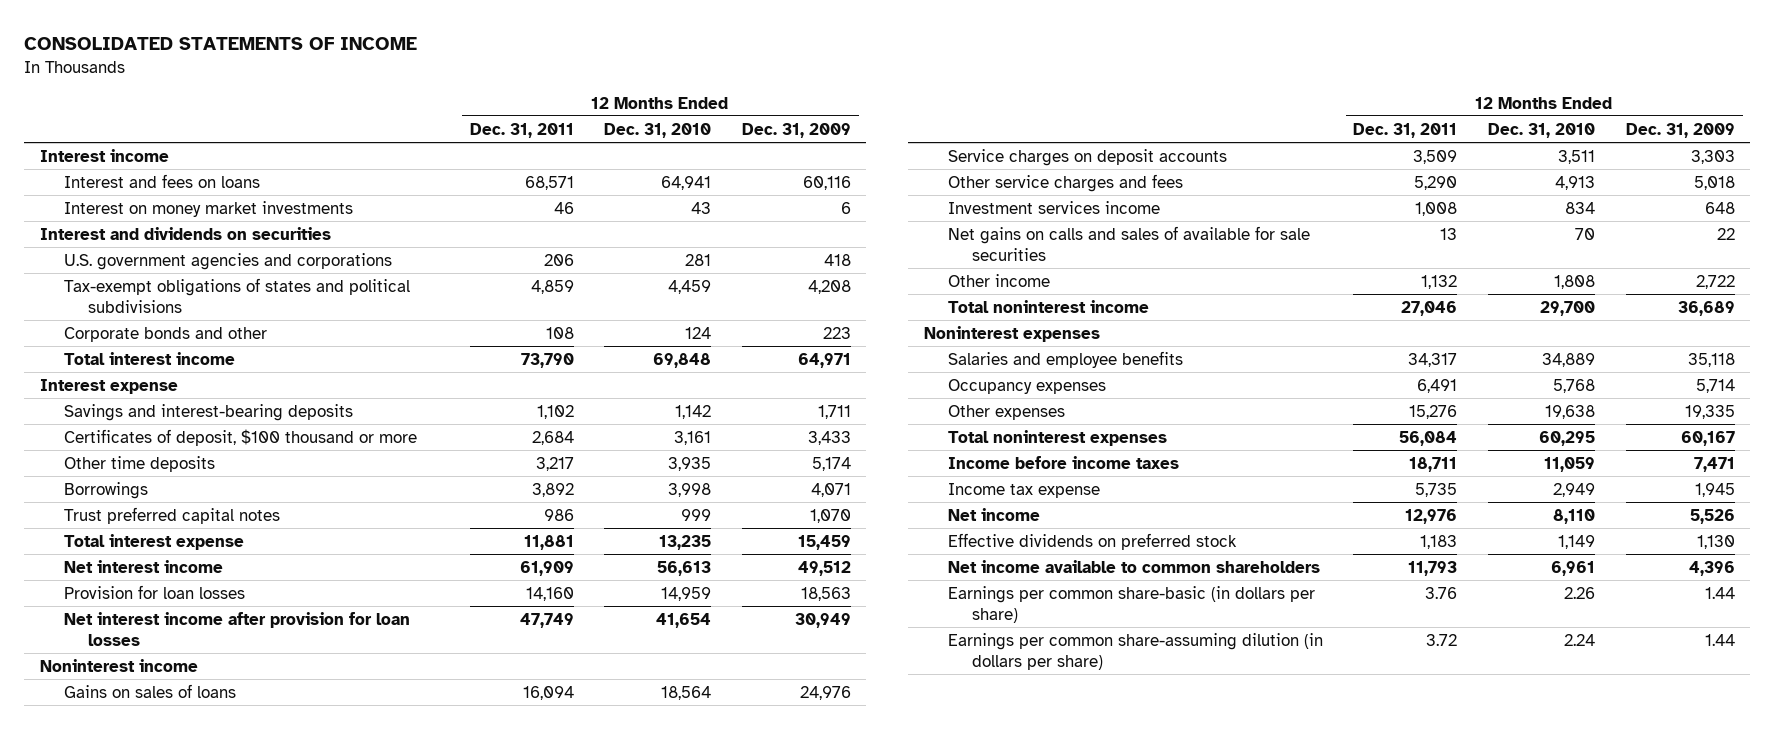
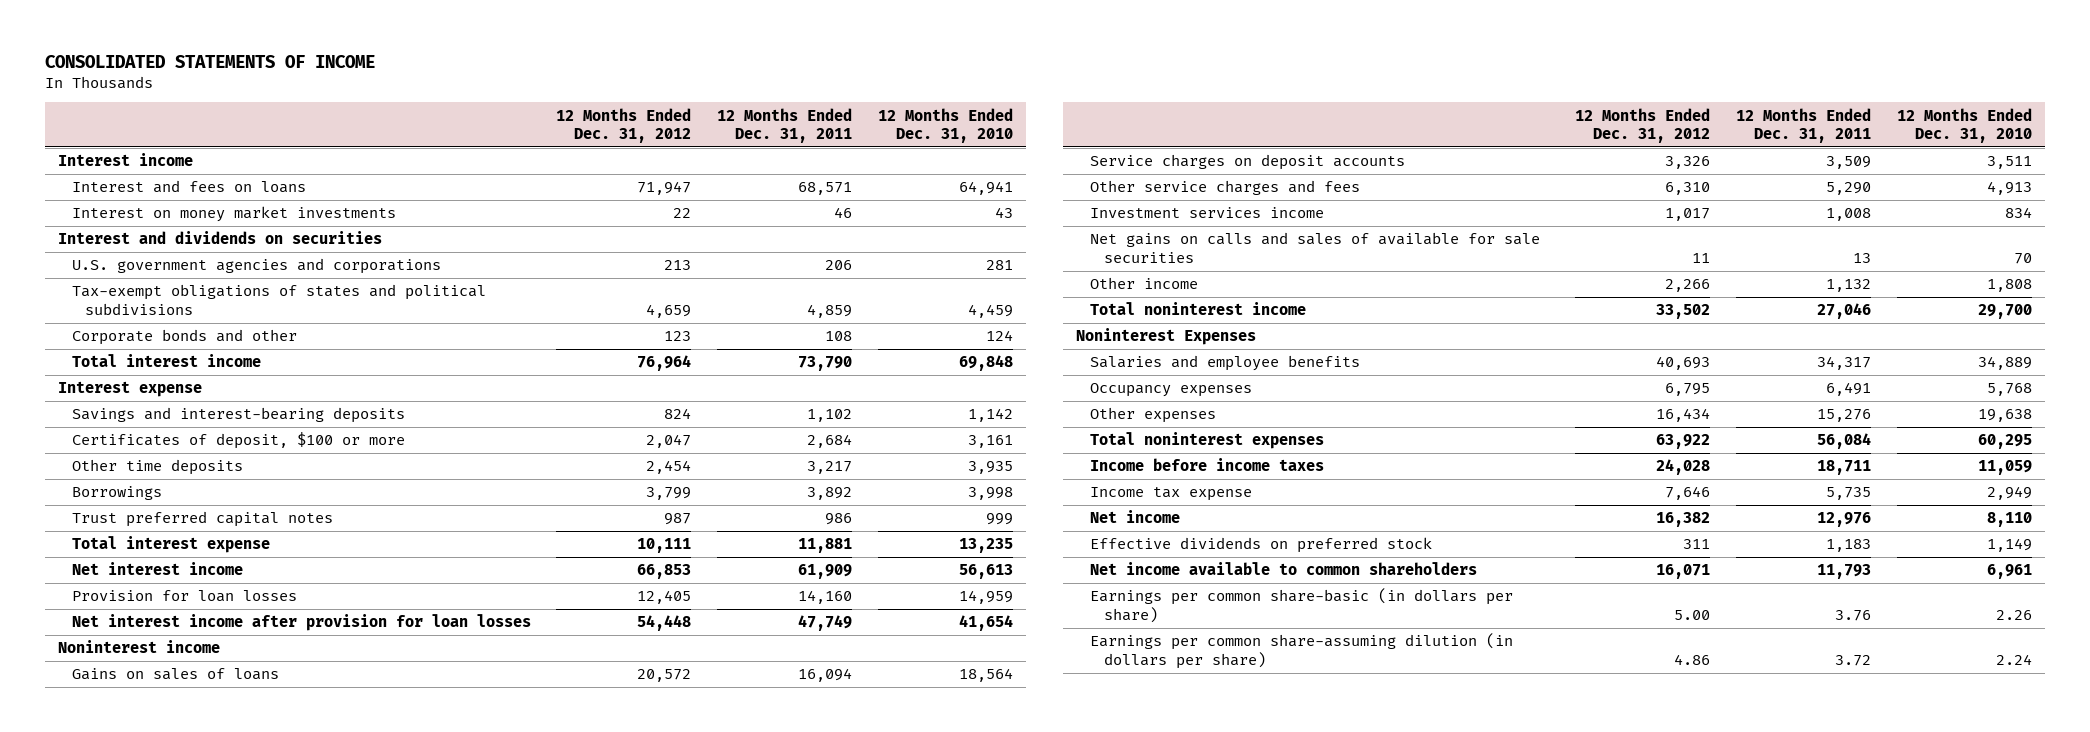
- | 12 Months Ended Dec. 31, 2011 | 12 Months Ended Dec. 31, 2010 | 12 Months Ended Dec. 31, 2009
+ | 12 Months Ended Dec. 31, 2012 | 12 Months Ended Dec. 31, 2011 | 12 Months Ended Dec. 31, 2010
- Certificates of deposit, $100 thousand or more | 2,684 | 3,161 | 3,433
+ Certificates of deposit, $100 or more | 2,047 | 2,684 | 3,161
- Noninterest expenses
+ Noninterest Expenses

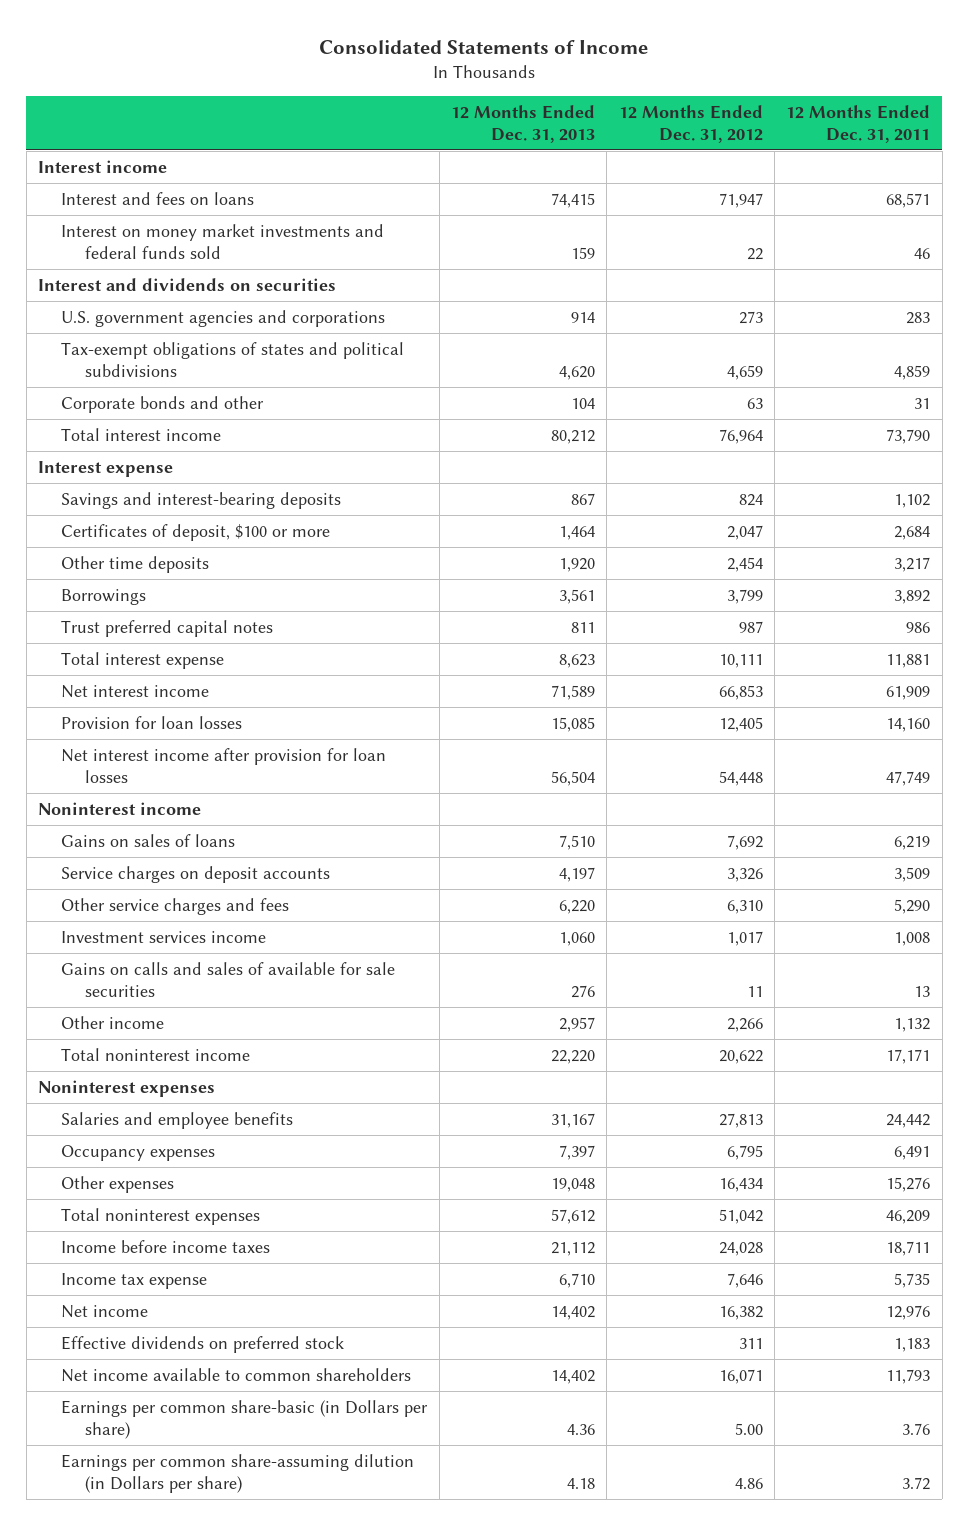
- CONSOLIDATED STATEMENTS OF INCOME
+ Consolidated Statements of Income
- | 12 Months Ended Dec. 31, 2012 | 12 Months Ended Dec. 31, 2011 | 12 Months Ended Dec. 31, 2010
+ | 12 Months Ended Dec. 31, 2013 | 12 Months Ended Dec. 31, 2012 | 12 Months Ended Dec. 31, 2011
- Interest on money market investments | 22 | 46 | 43
+ Interest on money market investments and federal funds sold | 159 | 22 | 46
- U.S. government agencies and corporations | 213 | 206 | 281
+ U.S. government agencies and corporations | 914 | 273 | 283
- Corporate bonds and other | 123 | 108 | 124
+ Corporate bonds and other | 104 | 63 | 31
- Gains on sales of loans | 20,572 | 16,094 | 18,564
+ Gains on sales of loans | 7,510 | 7,692 | 6,219
- Net gains on calls and sales of available for sale securities | 11 | 13 | 70
+ Gains on calls and sales of available for sale securities | 276 | 11 | 13
- Total noninterest income | 33,502 | 27,046 | 29,700
- Noninterest Expenses
- Salaries and employee benefits | 40,693 | 34,317 | 34,889
+ Total noninterest income | 22,220 | 20,622 | 17,171
+ Noninterest expenses
+ Salaries and employee benefits | 31,167 | 27,813 | 24,442
- Total noninterest expenses | 63,922 | 56,084 | 60,295
+ Total noninterest expenses | 57,612 | 51,042 | 46,209
- Earnings per common share-basic (in dollars per share) | 5.00 | 3.76 | 2.26
- Earnings per common share-assuming dilution (in dollars per share) | 4.86 | 3.72 | 2.24
+ Earnings per common share-basic (in Dollars per share) | 4.36 | 5.00 | 3.76
+ Earnings per common share-assuming dilution (in Dollars per share) | 4.18 | 4.86 | 3.72

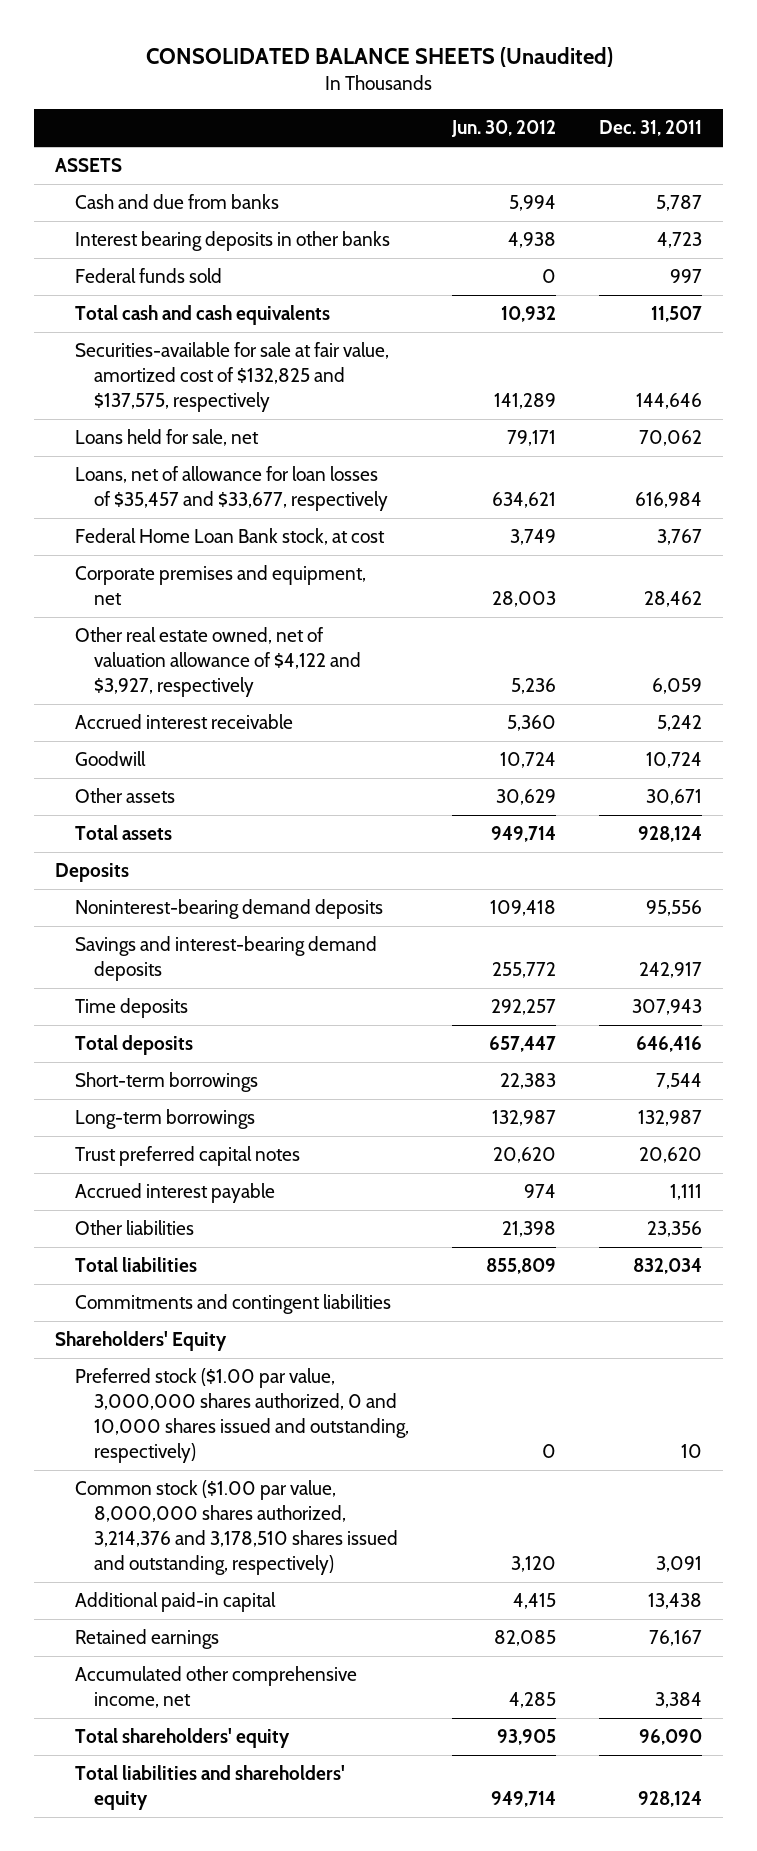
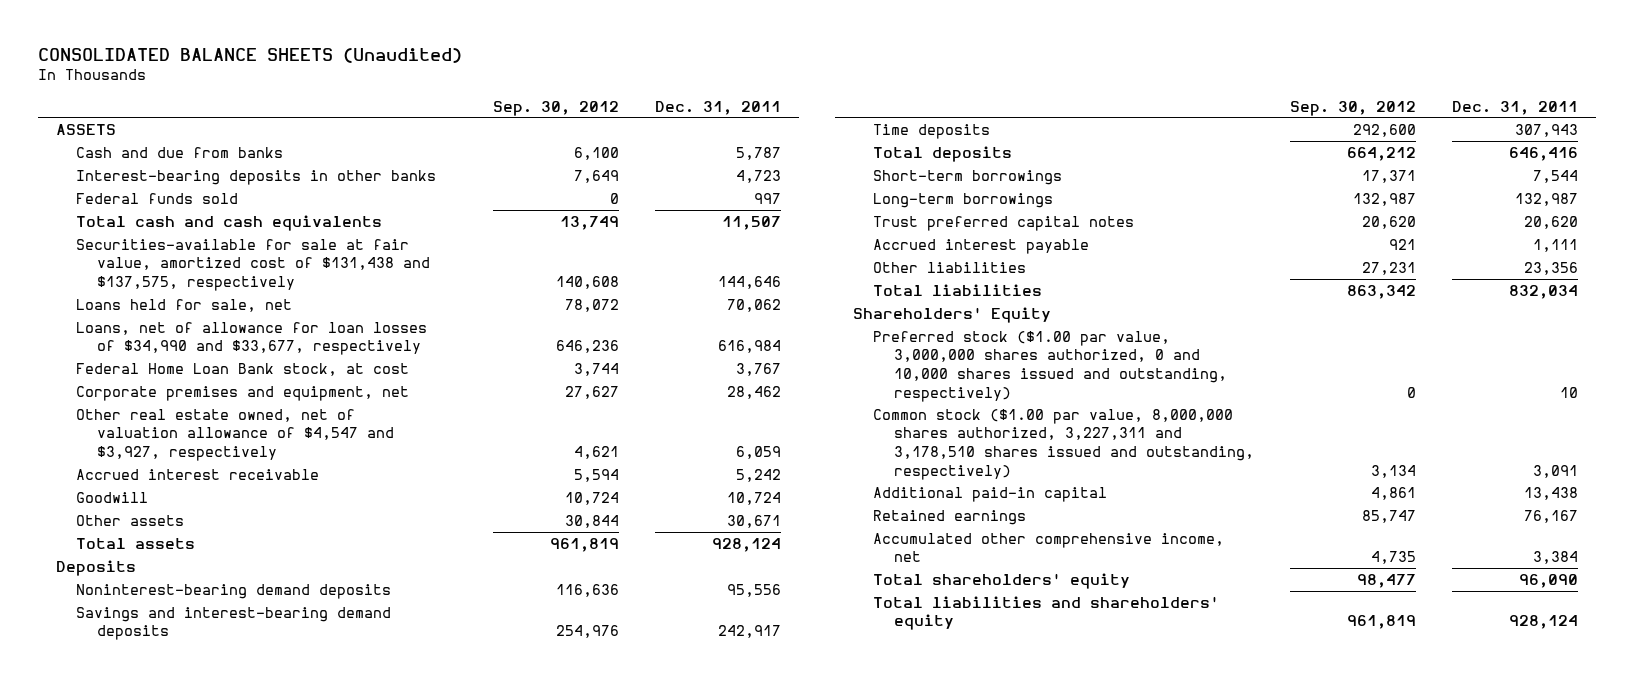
- | Jun. 30, 2012 | Dec. 31, 2011
+ | Sep. 30, 2012 | Dec. 31, 2011
- Interest bearing deposits in other banks | 4,938 | 4,723
+ Interest-bearing deposits in other banks | 7,649 | 4,723
- Securities-available for sale at fair value, amortized cost of $132,825 and $137,575, respectively | 141,289 | 144,646
+ Securities-available for sale at fair value, amortized cost of $131,438 and $137,575, respectively | 140,608 | 144,646
- Loans, net of allowance for loan losses of $35,457 and $33,677, respectively | 634,621 | 616,984
+ Loans, net of allowance for loan losses of $34,990 and $33,677, respectively | 646,236 | 616,984
- Other real estate owned, net of valuation allowance of $4,122 and $3,927, respectively | 5,236 | 6,059
+ Other real estate owned, net of valuation allowance of $4,547 and $3,927, respectively | 4,621 | 6,059
- Commitments and contingent liabilities
- Common stock ($1.00 par value, 8,000,000 shares authorized, 3,214,376 and 3,178,510 shares issued and outstanding, respectively) | 3,120 | 3,091
+ Common stock ($1.00 par value, 8,000,000 shares authorized, 3,227,311 and 3,178,510 shares issued and outstanding, respectively) | 3,134 | 3,091

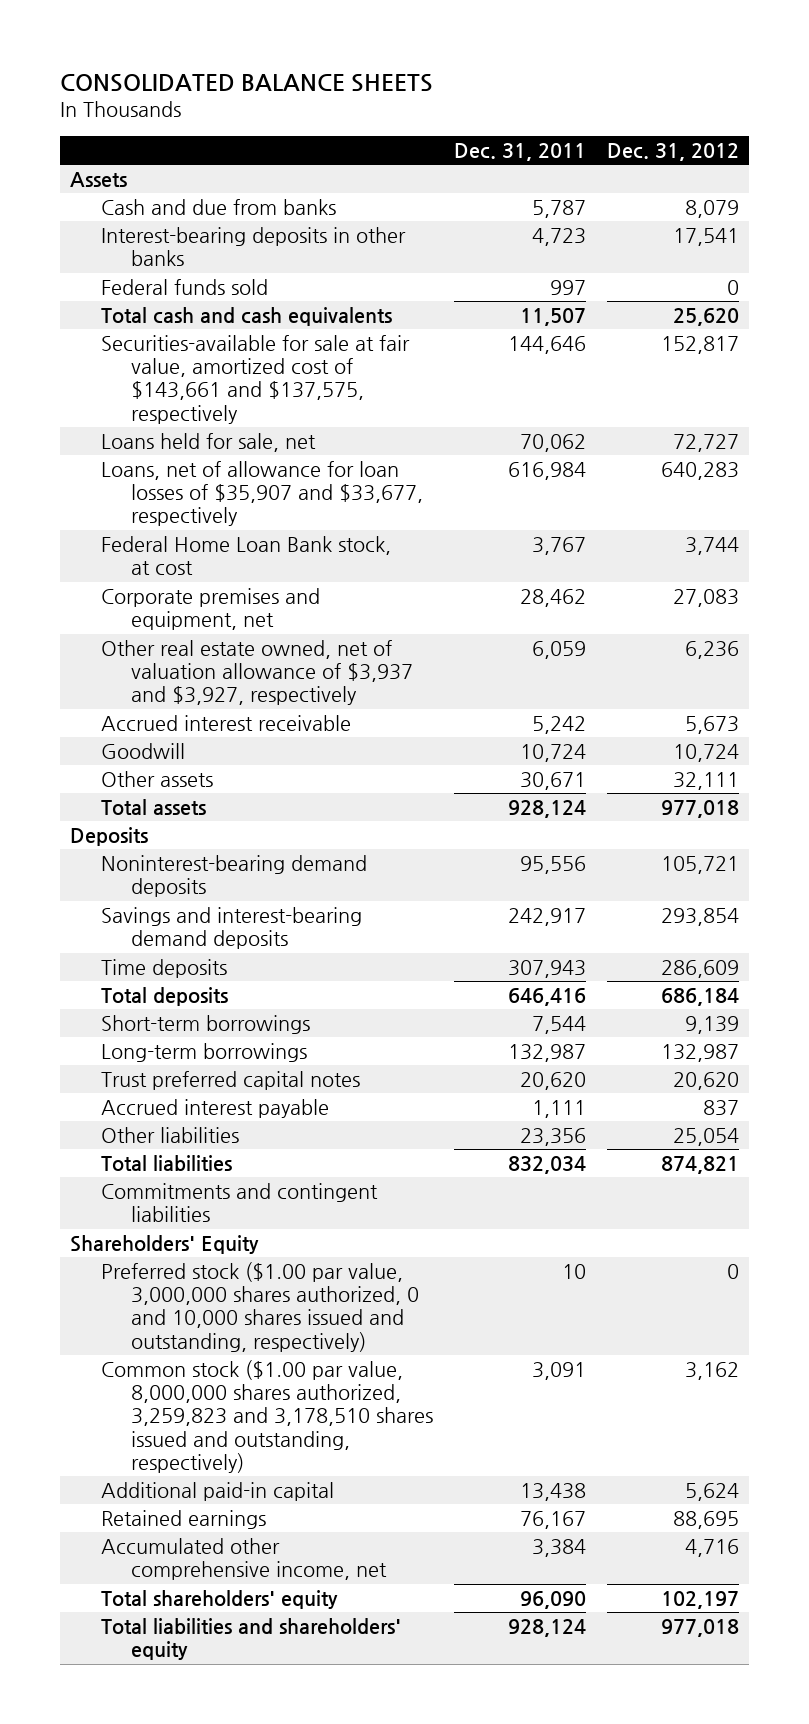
- CONSOLIDATED BALANCE SHEETS (Unaudited)
+ CONSOLIDATED BALANCE SHEETS
- | Sep. 30, 2012 | Dec. 31, 2011
+ | Dec. 31, 2011 | Dec. 31, 2012
- ASSETS
+ Assets
- Securities-available for sale at fair value, amortized cost of $131,438 and $137,575, respectively | 140,608 | 144,646
+ Securities-available for sale at fair value, amortized cost of $143,661 and $137,575, respectively | 144,646 | 152,817
- Loans, net of allowance for loan losses of $34,990 and $33,677, respectively | 646,236 | 616,984
+ Loans, net of allowance for loan losses of $35,907 and $33,677, respectively | 616,984 | 640,283
- Other real estate owned, net of valuation allowance of $4,547 and $3,927, respectively | 4,621 | 6,059
+ Other real estate owned, net of valuation allowance of $3,937 and $3,927, respectively | 6,059 | 6,236
+ Commitments and contingent liabilities
- Common stock ($1.00 par value, 8,000,000 shares authorized, 3,227,311 and 3,178,510 shares issued and outstanding, respectively) | 3,134 | 3,091
+ Common stock ($1.00 par value, 8,000,000 shares authorized, 3,259,823 and 3,178,510 shares issued and outstanding, respectively) | 3,091 | 3,162

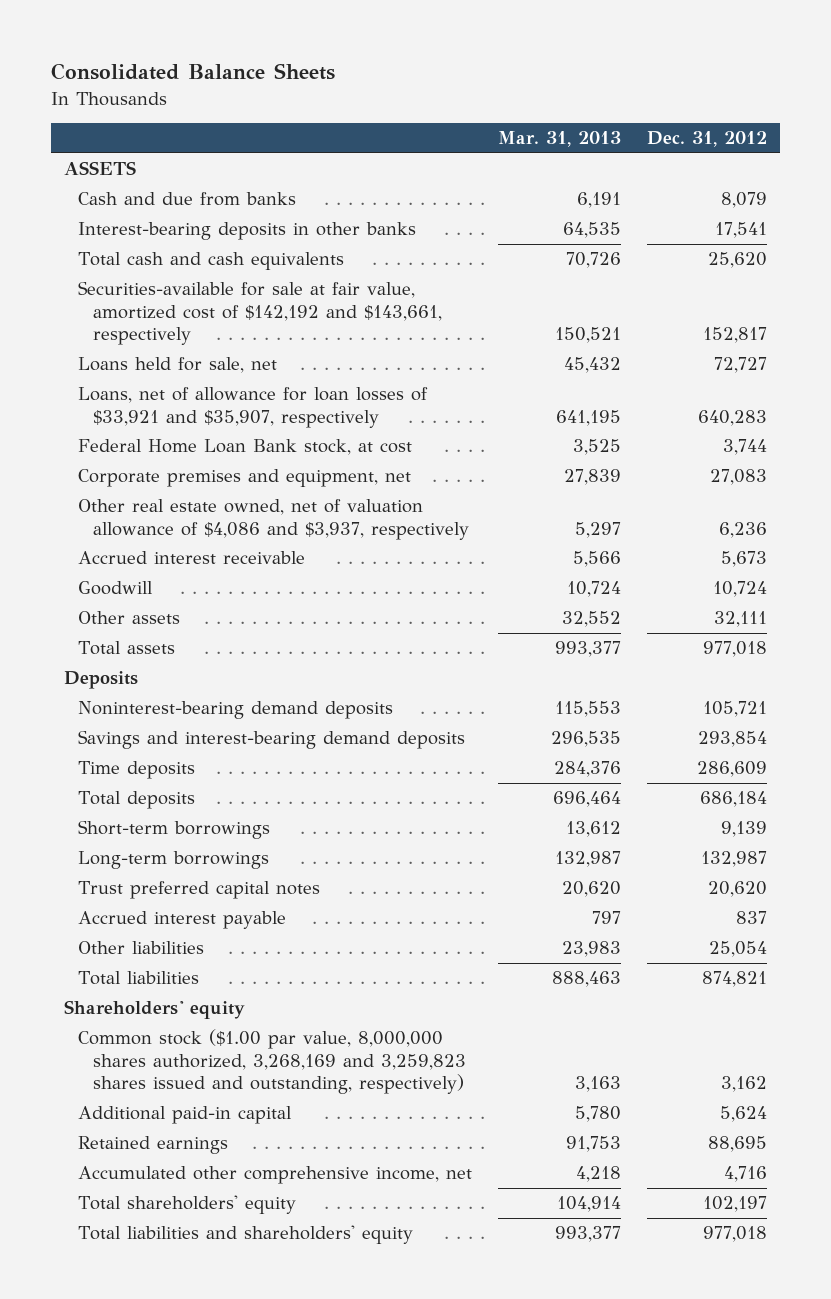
- CONSOLIDATED BALANCE SHEETS
+ Consolidated Balance Sheets
- | Dec. 31, 2011 | Dec. 31, 2012
+ | Mar. 31, 2013 | Dec. 31, 2012
- Assets
+ ASSETS
- Federal funds sold | 997 | 0
- Securities-available for sale at fair value, amortized cost of $143,661 and $137,575, respectively | 144,646 | 152,817
+ Securities-available for sale at fair value, amortized cost of $142,192 and $143,661, respectively | 150,521 | 152,817
- Loans, net of allowance for loan losses of $35,907 and $33,677, respectively | 616,984 | 640,283
+ Loans, net of allowance for loan losses of $33,921 and $35,907, respectively | 641,195 | 640,283
- Other real estate owned, net of valuation allowance of $3,937 and $3,927, respectively | 6,059 | 6,236
+ Other real estate owned, net of valuation allowance of $4,086 and $3,937, respectively | 5,297 | 6,236
- Commitments and contingent liabilities
- Shareholders' Equity
- Preferred stock ($1.00 par value, 3,000,000 shares authorized, 0 and 10,000 shares issued and outstanding, respectively) | 10 | 0
- Common stock ($1.00 par value, 8,000,000 shares authorized, 3,259,823 and 3,178,510 shares issued and outstanding, respectively) | 3,091 | 3,162
+ Shareholders' equity
+ Common stock ($1.00 par value, 8,000,000 shares authorized, 3,268,169 and 3,259,823 shares issued and outstanding, respectively) | 3,163 | 3,162

